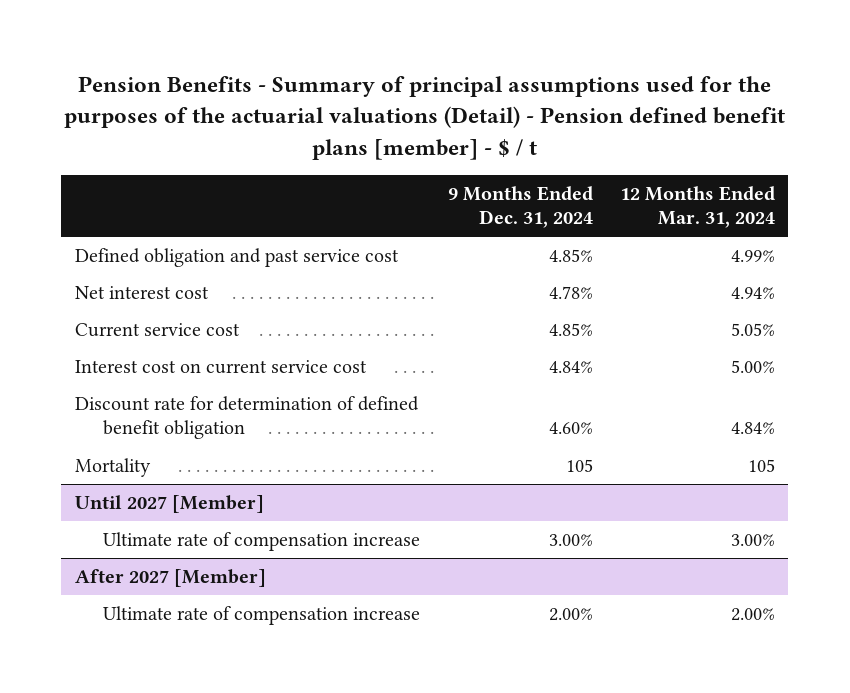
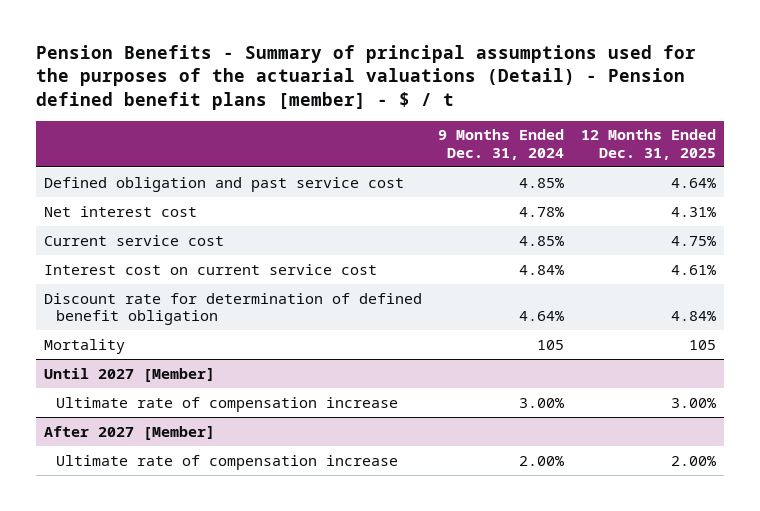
- | 9 Months Ended Dec. 31, 2024 | 12 Months Ended Mar. 31, 2024
+ | 9 Months Ended Dec. 31, 2024 | 12 Months Ended Dec. 31, 2025
- Discount rate for determination of defined benefit obligation | 4.60% | 4.84%
+ Discount rate for determination of defined benefit obligation | 4.64% | 4.84%

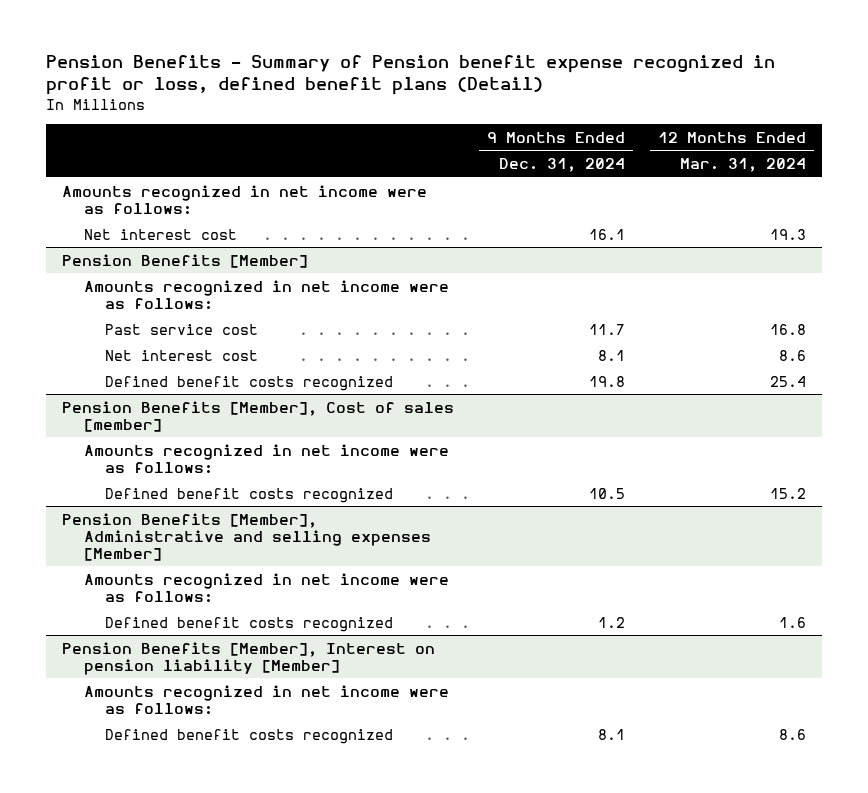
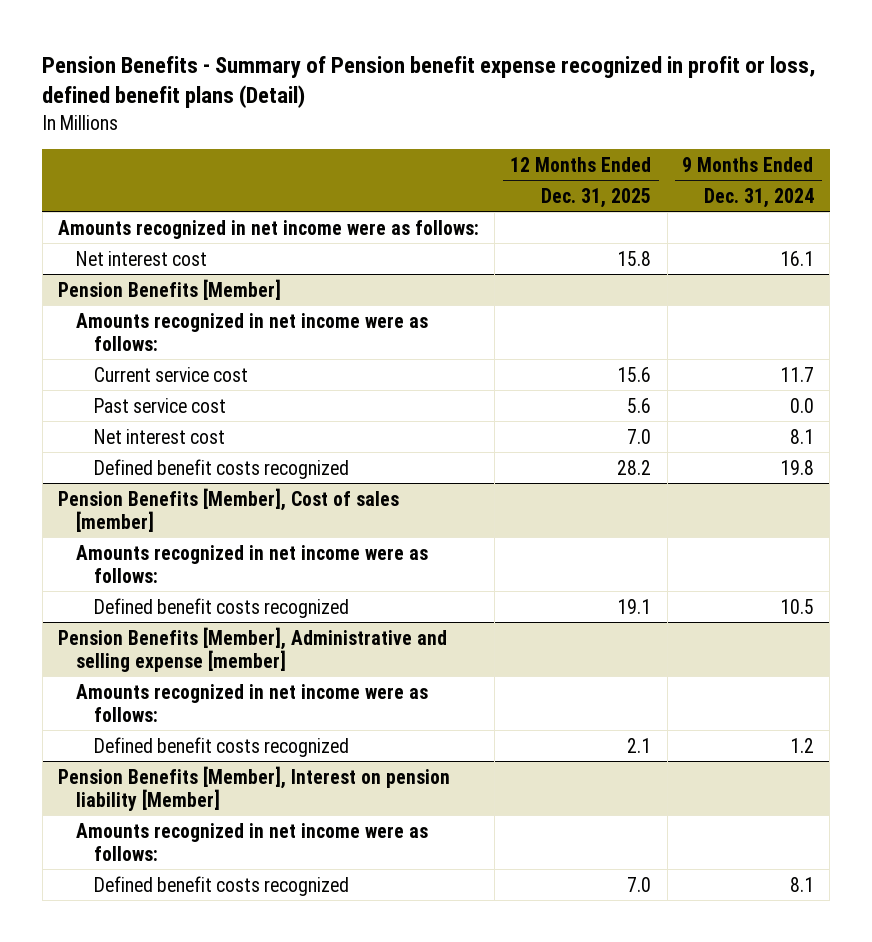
- | 9 Months Ended Dec. 31, 2024 | 12 Months Ended Mar. 31, 2024
+ | 12 Months Ended Dec. 31, 2025 | 9 Months Ended Dec. 31, 2024
@ Pension Benefits [Member]
- Past service cost | 11.7 | 16.8
+ Current service cost | 15.6 | 11.7
+ Past service cost | 5.6 | 0.0
- Pension Benefits [Member], Administrative and selling expenses [Member]
+ Pension Benefits [Member], Administrative and selling expense [member]

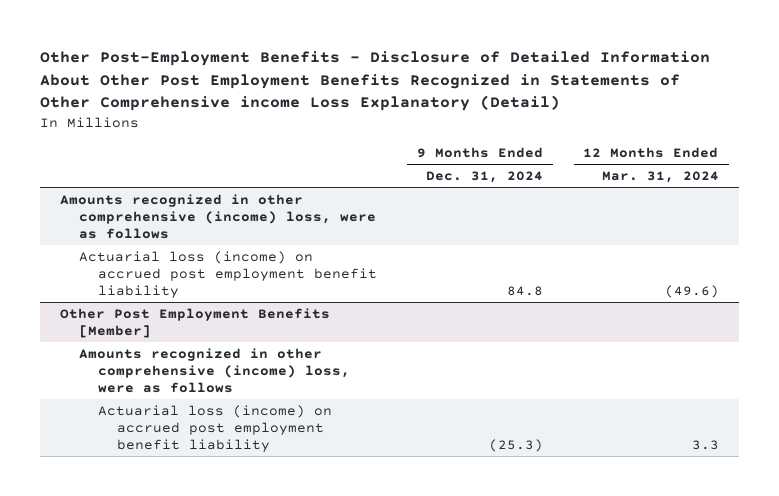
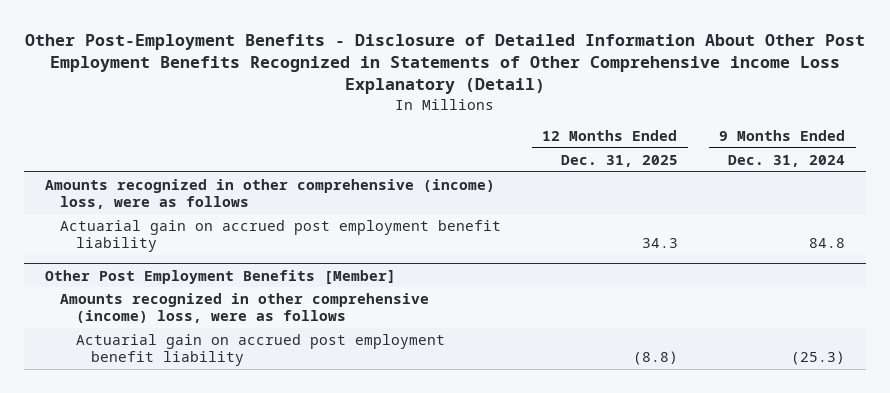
- | 9 Months Ended Dec. 31, 2024 | 12 Months Ended Mar. 31, 2024
+ | 12 Months Ended Dec. 31, 2025 | 9 Months Ended Dec. 31, 2024
- Actuarial loss (income) on accrued post employment benefit liability | 84.8 | (49.6)
+ Actuarial gain on accrued post employment benefit liability | 34.3 | 84.8
@ Other Post Employment Benefits [Member]
- Actuarial loss (income) on accrued post employment benefit liability | (25.3) | 3.3
+ Actuarial gain on accrued post employment benefit liability | (8.8) | (25.3)

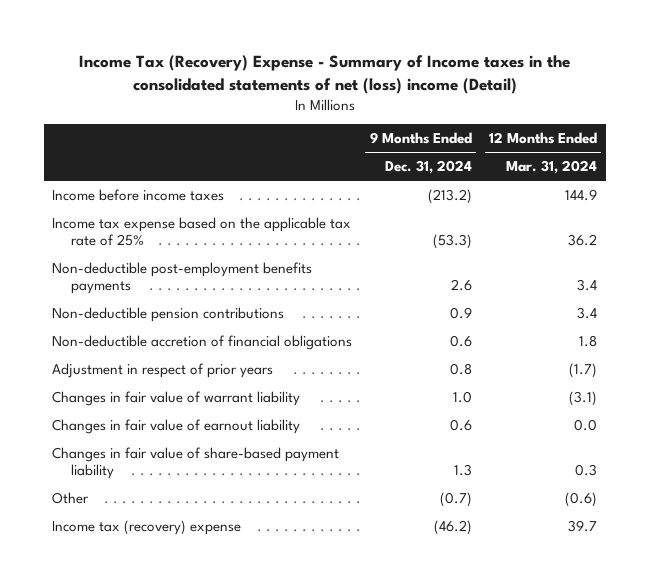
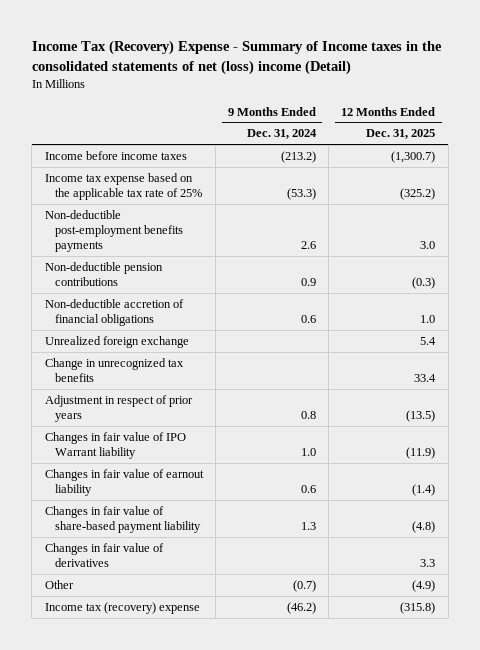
- | 9 Months Ended Dec. 31, 2024 | 12 Months Ended Mar. 31, 2024
+ | 9 Months Ended Dec. 31, 2024 | 12 Months Ended Dec. 31, 2025
+ Unrealized foreign exchange | | 5.4
+ Change in unrecognized tax benefits | | 33.4
- Changes in fair value of warrant liability | 1.0 | (3.1)
+ Changes in fair value of IPO Warrant liability | 1.0 | (11.9)
+ Changes in fair value of derivatives | | 3.3

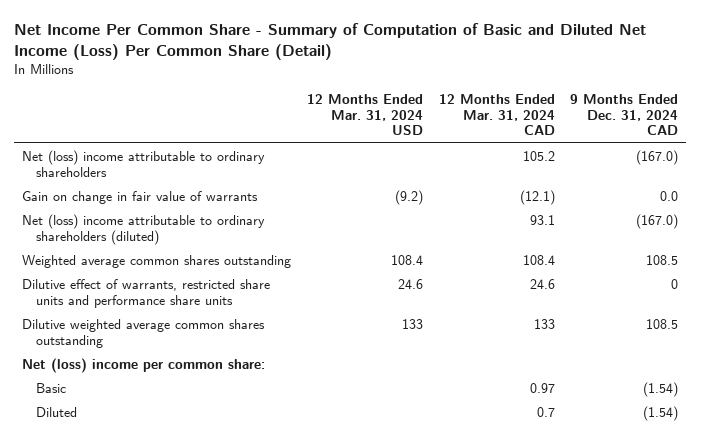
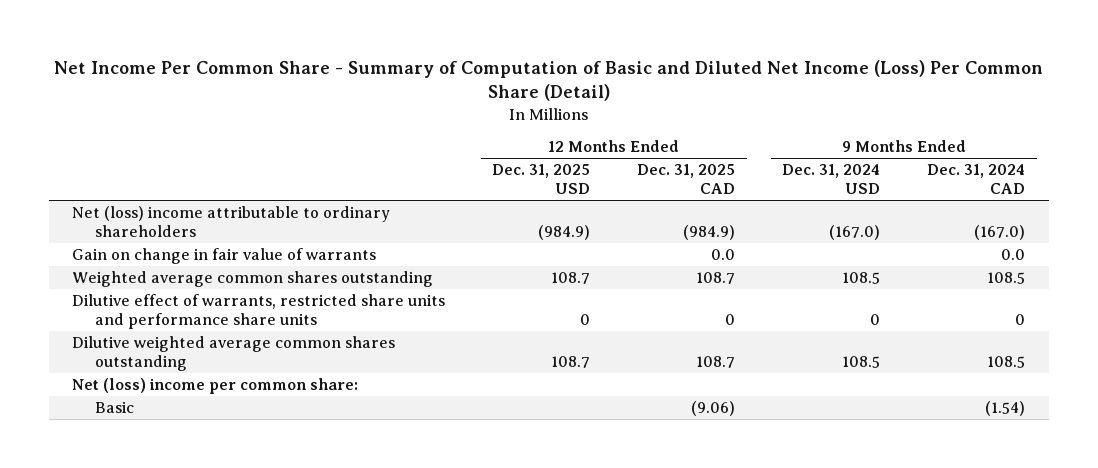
- | 12 Months Ended Mar. 31, 2024 USD | 12 Months Ended Mar. 31, 2024 CAD | 9 Months Ended Dec. 31, 2024 CAD
+ | 12 Months Ended Dec. 31, 2025 USD | 12 Months Ended Dec. 31, 2025 CAD | 9 Months Ended Dec. 31, 2024 USD | 9 Months Ended Dec. 31, 2024 CAD
- Net (loss) income attributable to ordinary shareholders (diluted) | | 93.1 | (167.0)
- Diluted | | 0.7 | (1.54)

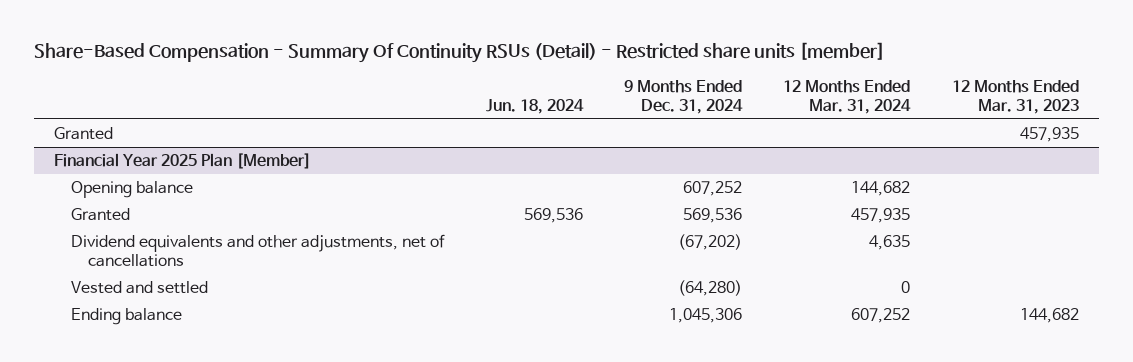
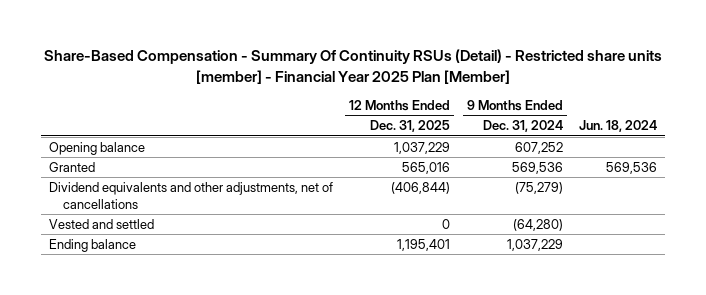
- Share-Based Compensation - Summary Of Continuity RSUs (Detail) - Restricted share units [member]
+ Share-Based Compensation - Summary Of Continuity RSUs (Detail) - Restricted share units [member] - Financial Year 2025 Plan [Member]
- | Jun. 18, 2024 | 9 Months Ended Dec. 31, 2024 | 12 Months Ended Mar. 31, 2024 | 12 Months Ended Mar. 31, 2023
+ | 12 Months Ended Dec. 31, 2025 | 9 Months Ended Dec. 31, 2024 | Jun. 18, 2024
- Granted | | | | 457,935
- Financial Year 2025 Plan [Member]
- Dividend equivalents and other adjustments, net of cancellations | | (67,202) | 4,635 |
+ Dividend equivalents and other adjustments, net of cancellations | (406,844) | (75,279) |
- Ending balance | | 1,045,306 | 607,252 | 144,682
+ Ending balance | 1,195,401 | 1,037,229 |

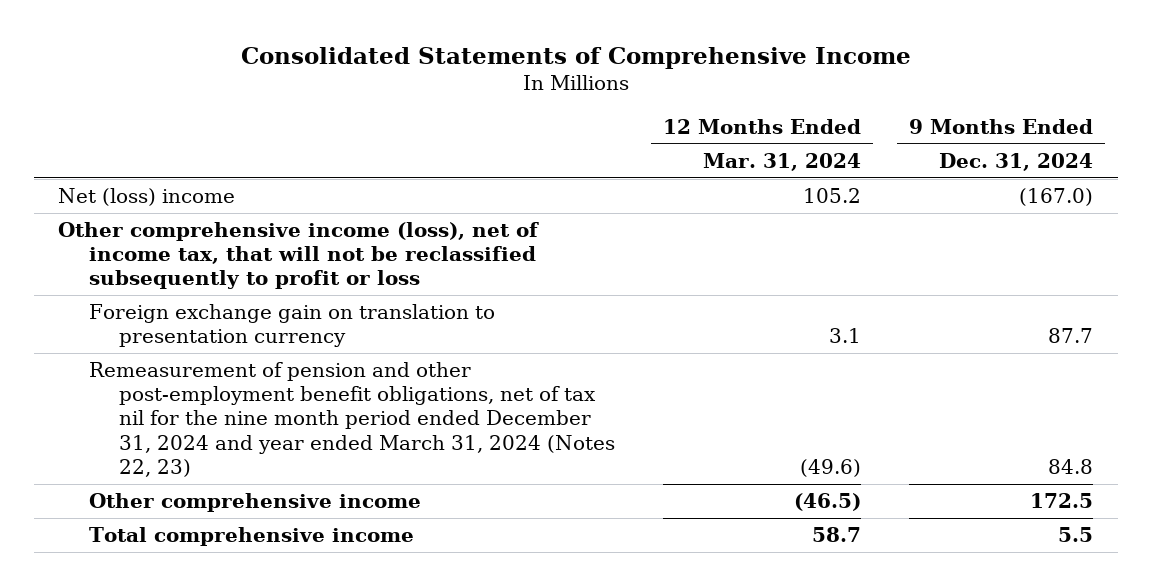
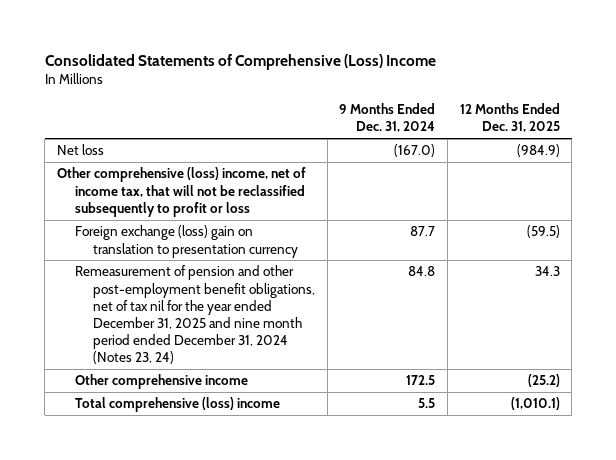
- Consolidated Statements of Comprehensive Income
+ Consolidated Statements of Comprehensive (Loss) Income
- | 12 Months Ended Mar. 31, 2024 | 9 Months Ended Dec. 31, 2024
+ | 9 Months Ended Dec. 31, 2024 | 12 Months Ended Dec. 31, 2025
- Net (loss) income | 105.2 | (167.0)
- Other comprehensive income (loss), net of income tax, that will not be reclassified subsequently to profit or loss
- Foreign exchange gain on translation to presentation currency | 3.1 | 87.7
- Remeasurement of pension and other post-employment benefit obligations, net of tax nil for the nine month period ended December 31, 2024 and year ended March 31, 2024 (Notes 22, 23) | (49.6) | 84.8
+ Net loss | (167.0) | (984.9)
+ Other comprehensive (loss) income, net of income tax, that will not be reclassified subsequently to profit or loss
+ Foreign exchange (loss) gain on translation to presentation currency | 87.7 | (59.5)
+ Remeasurement of pension and other post-employment benefit obligations, net of tax nil for the year ended December 31, 2025 and nine month period ended December 31, 2024 (Notes 23, 24) | 84.8 | 34.3
- Total comprehensive income | 58.7 | 5.5
+ Total comprehensive (loss) income | 5.5 | (1,010.1)

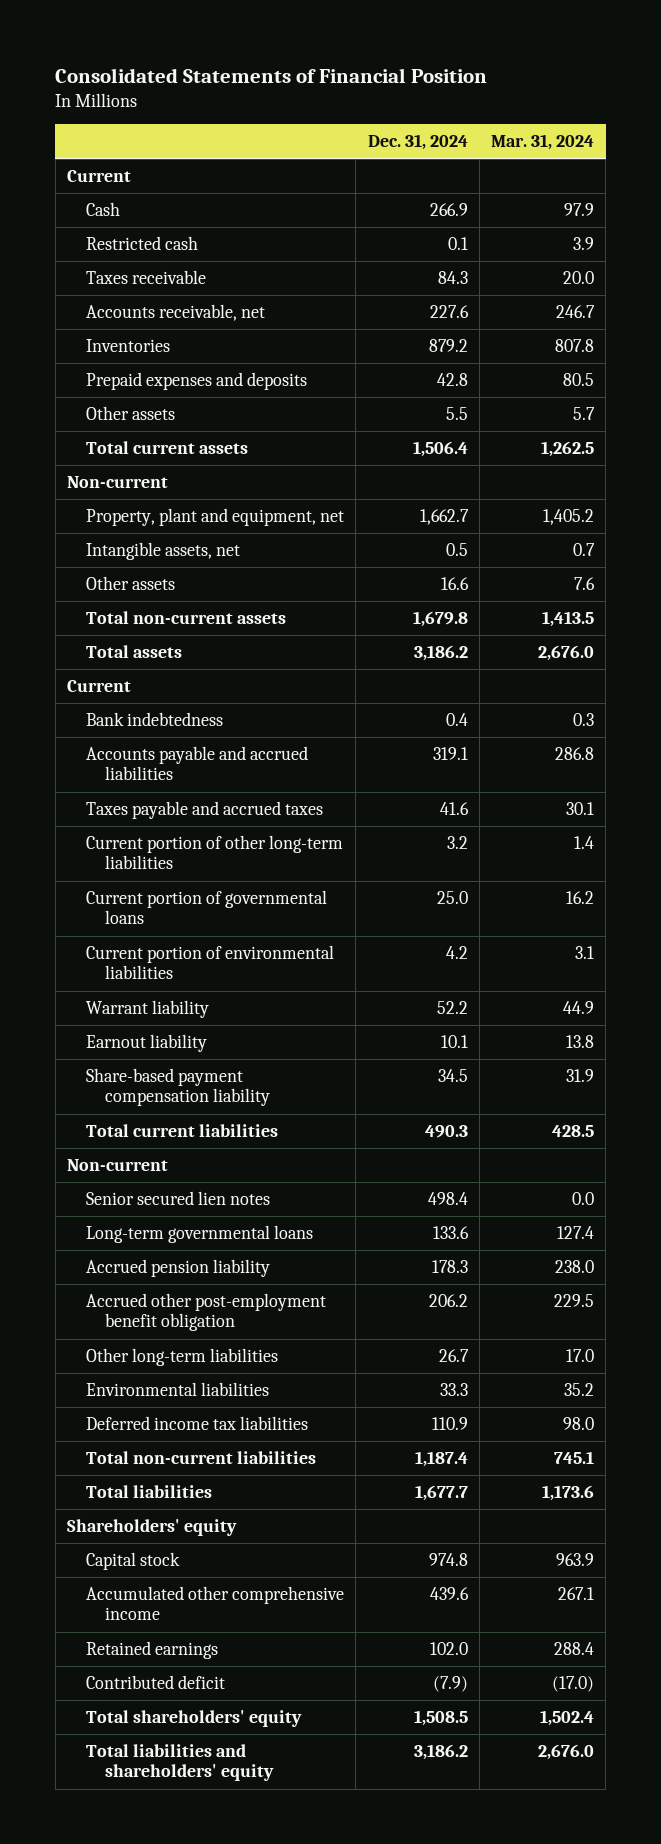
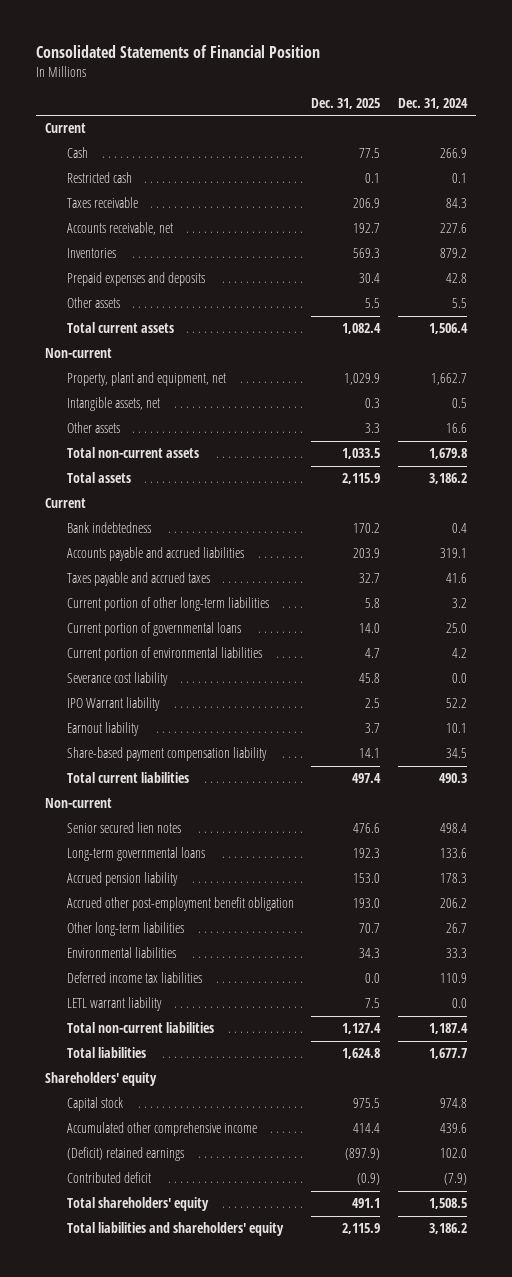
- | Dec. 31, 2024 | Mar. 31, 2024
+ | Dec. 31, 2025 | Dec. 31, 2024
- Warrant liability | 52.2 | 44.9
+ Severance cost liability | 45.8 | 0.0
+ IPO Warrant liability | 2.5 | 52.2
+ LETL warrant liability | 7.5 | 0.0
- Retained earnings | 102.0 | 288.4
+ (Deficit) retained earnings | (897.9) | 102.0

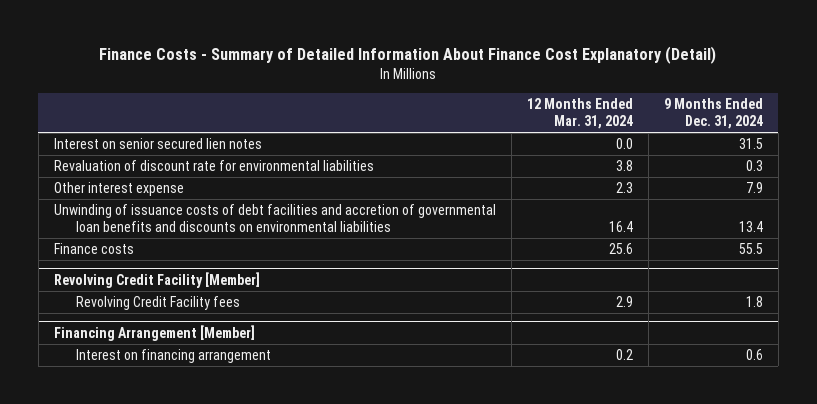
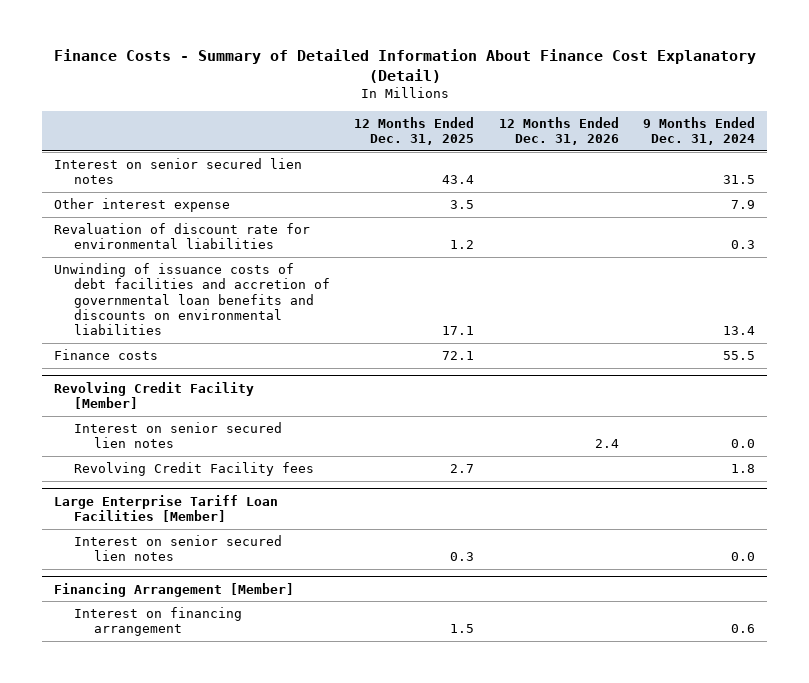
- | 12 Months Ended Mar. 31, 2024 | 9 Months Ended Dec. 31, 2024
+ | 12 Months Ended Dec. 31, 2025 | 12 Months Ended Dec. 31, 2026 | 9 Months Ended Dec. 31, 2024
moved down: Revaluation of discount rate for environmental liabilities | 1.2 | | 0.3
@ Revolving Credit Facility [Member]
+ Interest on senior secured lien notes | | 2.4 | 0.0
+ Large Enterprise Tariff Loan Facilities [Member]
+ Interest on senior secured lien notes | 0.3 | | 0.0

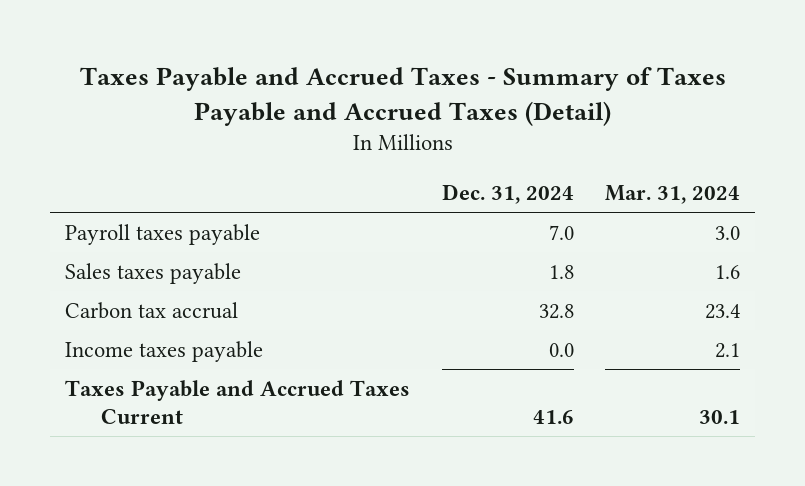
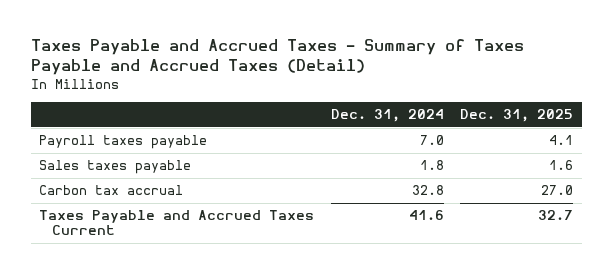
- | Dec. 31, 2024 | Mar. 31, 2024
+ | Dec. 31, 2024 | Dec. 31, 2025
- Income taxes payable | 0.0 | 2.1

